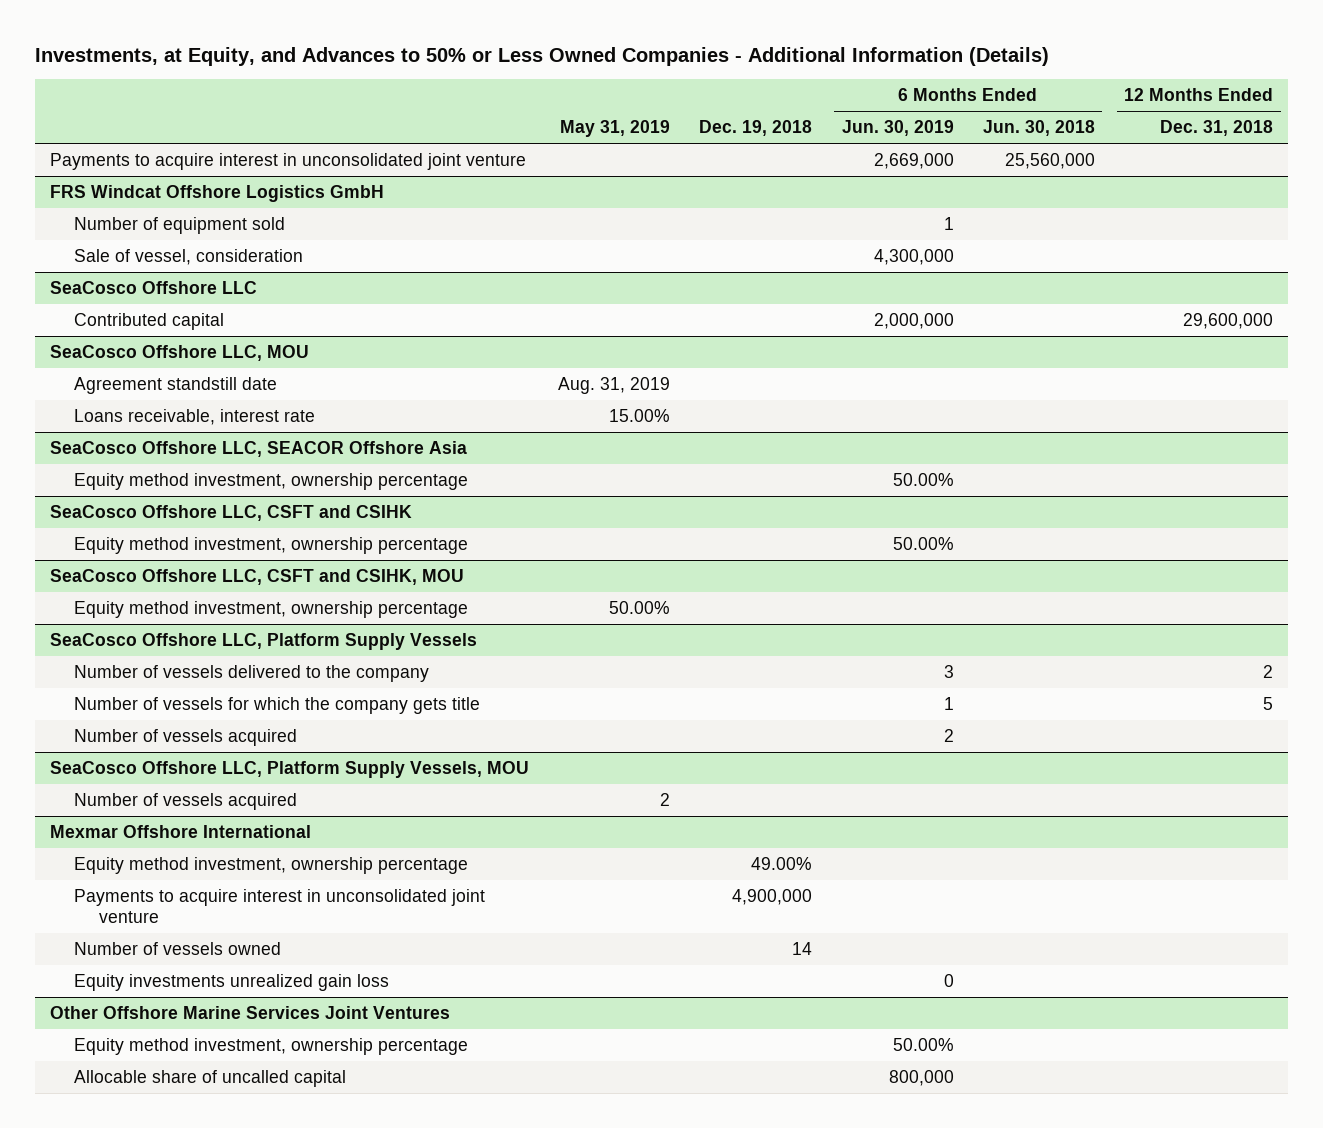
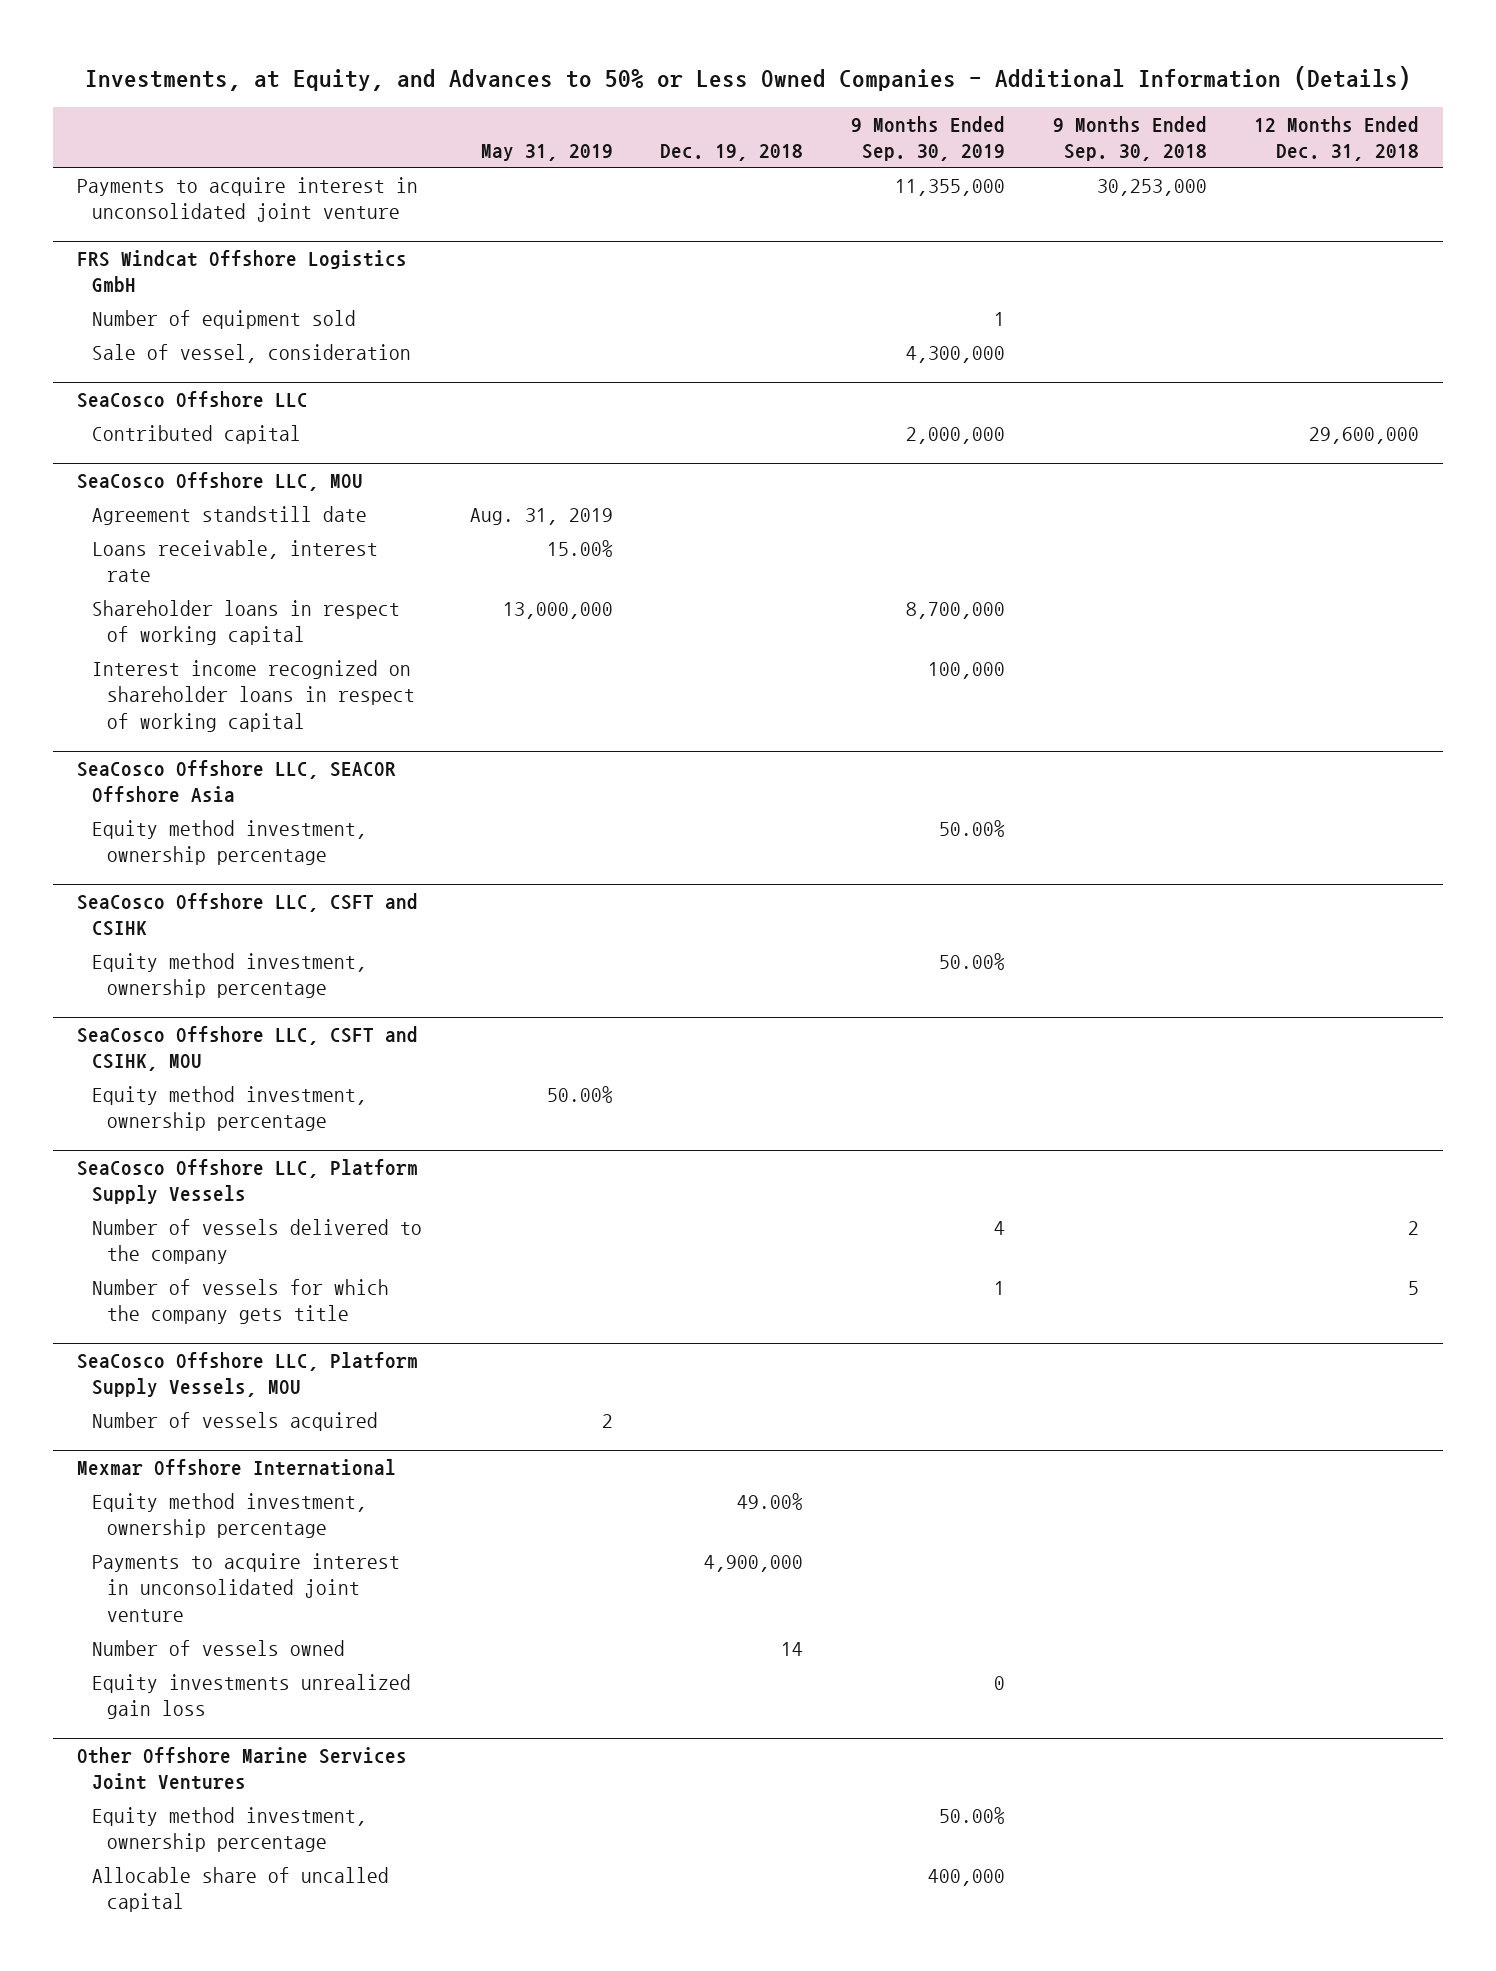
- | May 31, 2019 | Dec. 19, 2018 | 6 Months Ended Jun. 30, 2019 | 6 Months Ended Jun. 30, 2018 | 12 Months Ended Dec. 31, 2018
+ | May 31, 2019 | Dec. 19, 2018 | 9 Months Ended Sep. 30, 2019 | 9 Months Ended Sep. 30, 2018 | 12 Months Ended Dec. 31, 2018
@ SeaCosco Offshore LLC, MOU
+ Shareholder loans in respect of working capital | 13,000,000 | | 8,700,000 | |
+ Interest income recognized on shareholder loans in respect of working capital | | | 100,000 | |
@ SeaCosco Offshore LLC, Platform Supply Vessels
- Number of vessels acquired | | | 2 | |

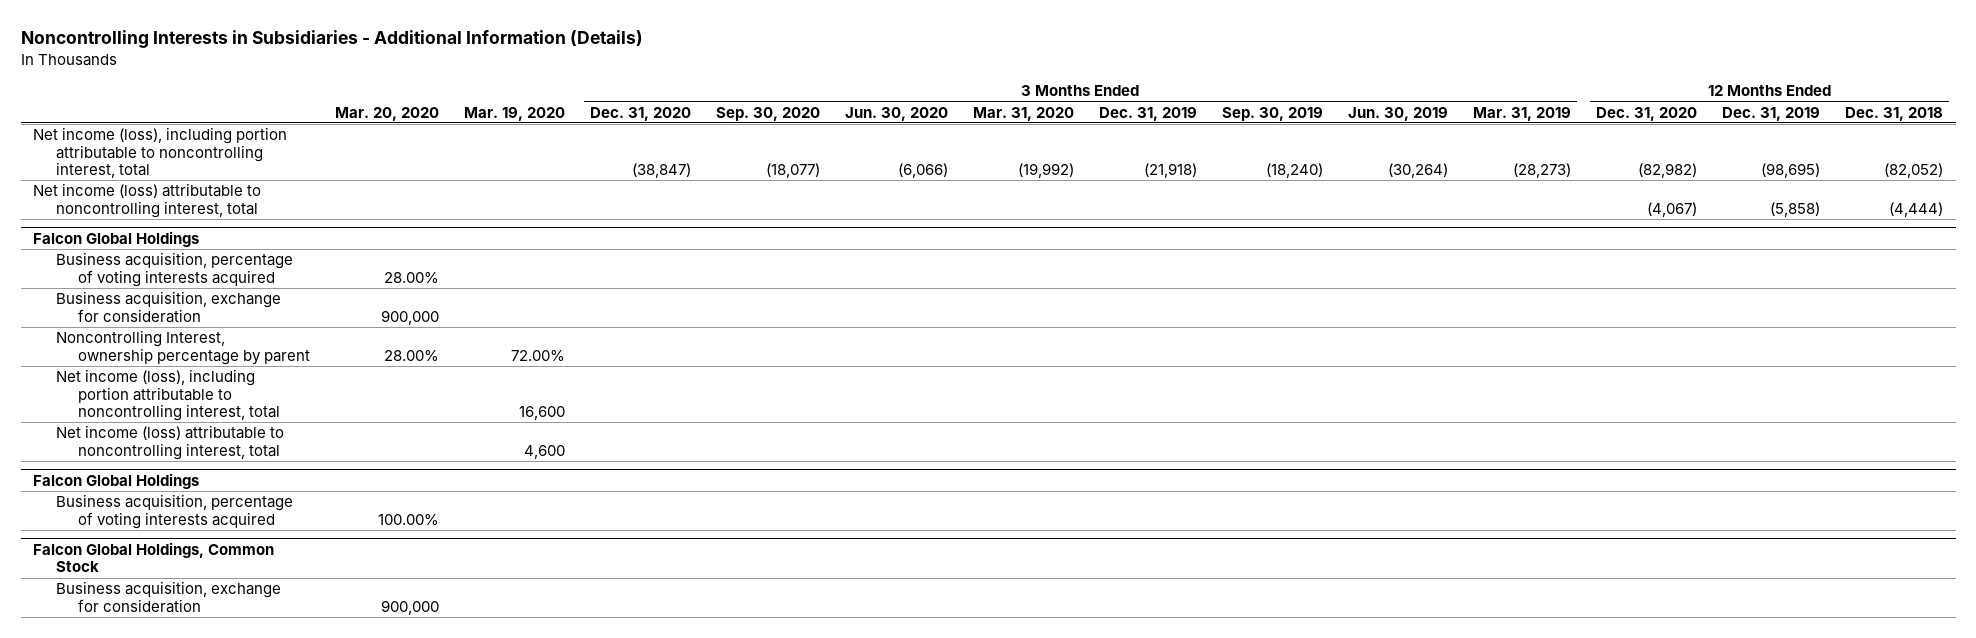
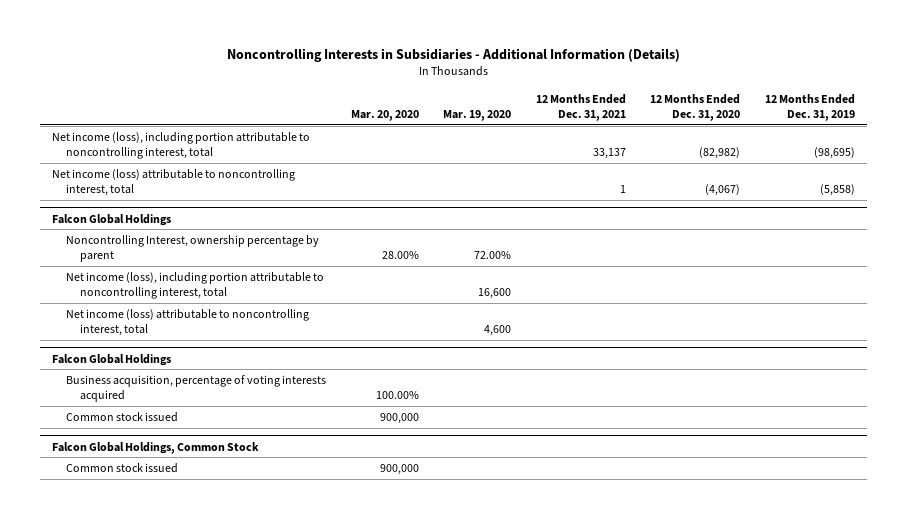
- | Mar. 20, 2020 | Mar. 19, 2020 | 3 Months Ended Dec. 31, 2020 | 3 Months Ended Sep. 30, 2020 | 3 Months Ended Jun. 30, 2020 | 3 Months Ended Mar. 31, 2020 | 3 Months Ended Dec. 31, 2019 | 3 Months Ended Sep. 30, 2019 | 3 Months Ended Jun. 30, 2019 | 3 Months Ended Mar. 31, 2019 | 12 Months Ended Dec. 31, 2020 | 12 Months Ended Dec. 31, 2019 | 12 Months Ended Dec. 31, 2018
+ | Mar. 20, 2020 | Mar. 19, 2020 | 12 Months Ended Dec. 31, 2021 | 12 Months Ended Dec. 31, 2020 | 12 Months Ended Dec. 31, 2019
@ Falcon Global Holdings
- Business acquisition, percentage of voting interests acquired | 28.00% | | | | | | | | | | | |
- Business acquisition, exchange for consideration | 900,000 | | | | | | | | | | | |
+ Common stock issued | 900,000 | | | |
@ Falcon Global Holdings, Common Stock
- Business acquisition, exchange for consideration | 900,000 | | | | | | | | | | | |
+ Common stock issued | 900,000 | | | |

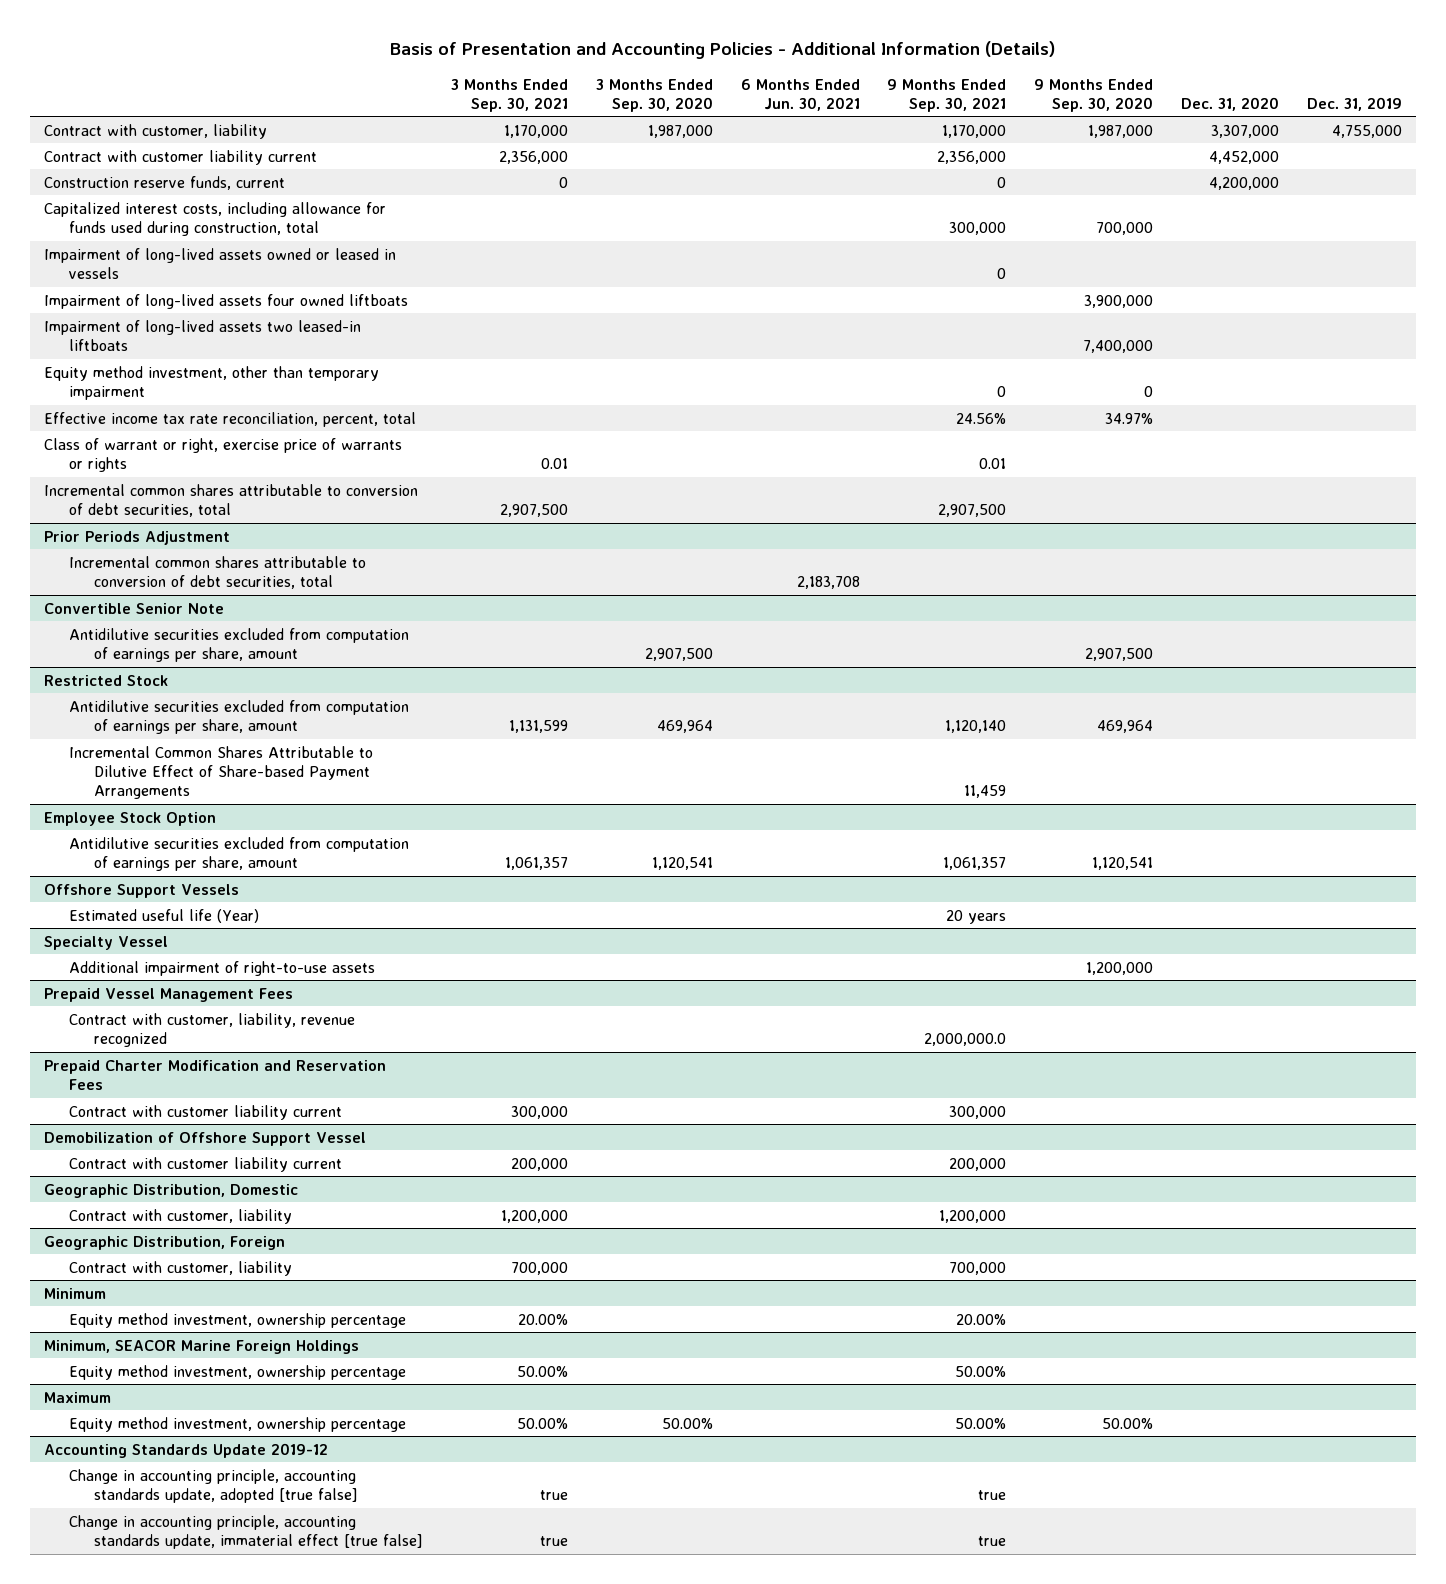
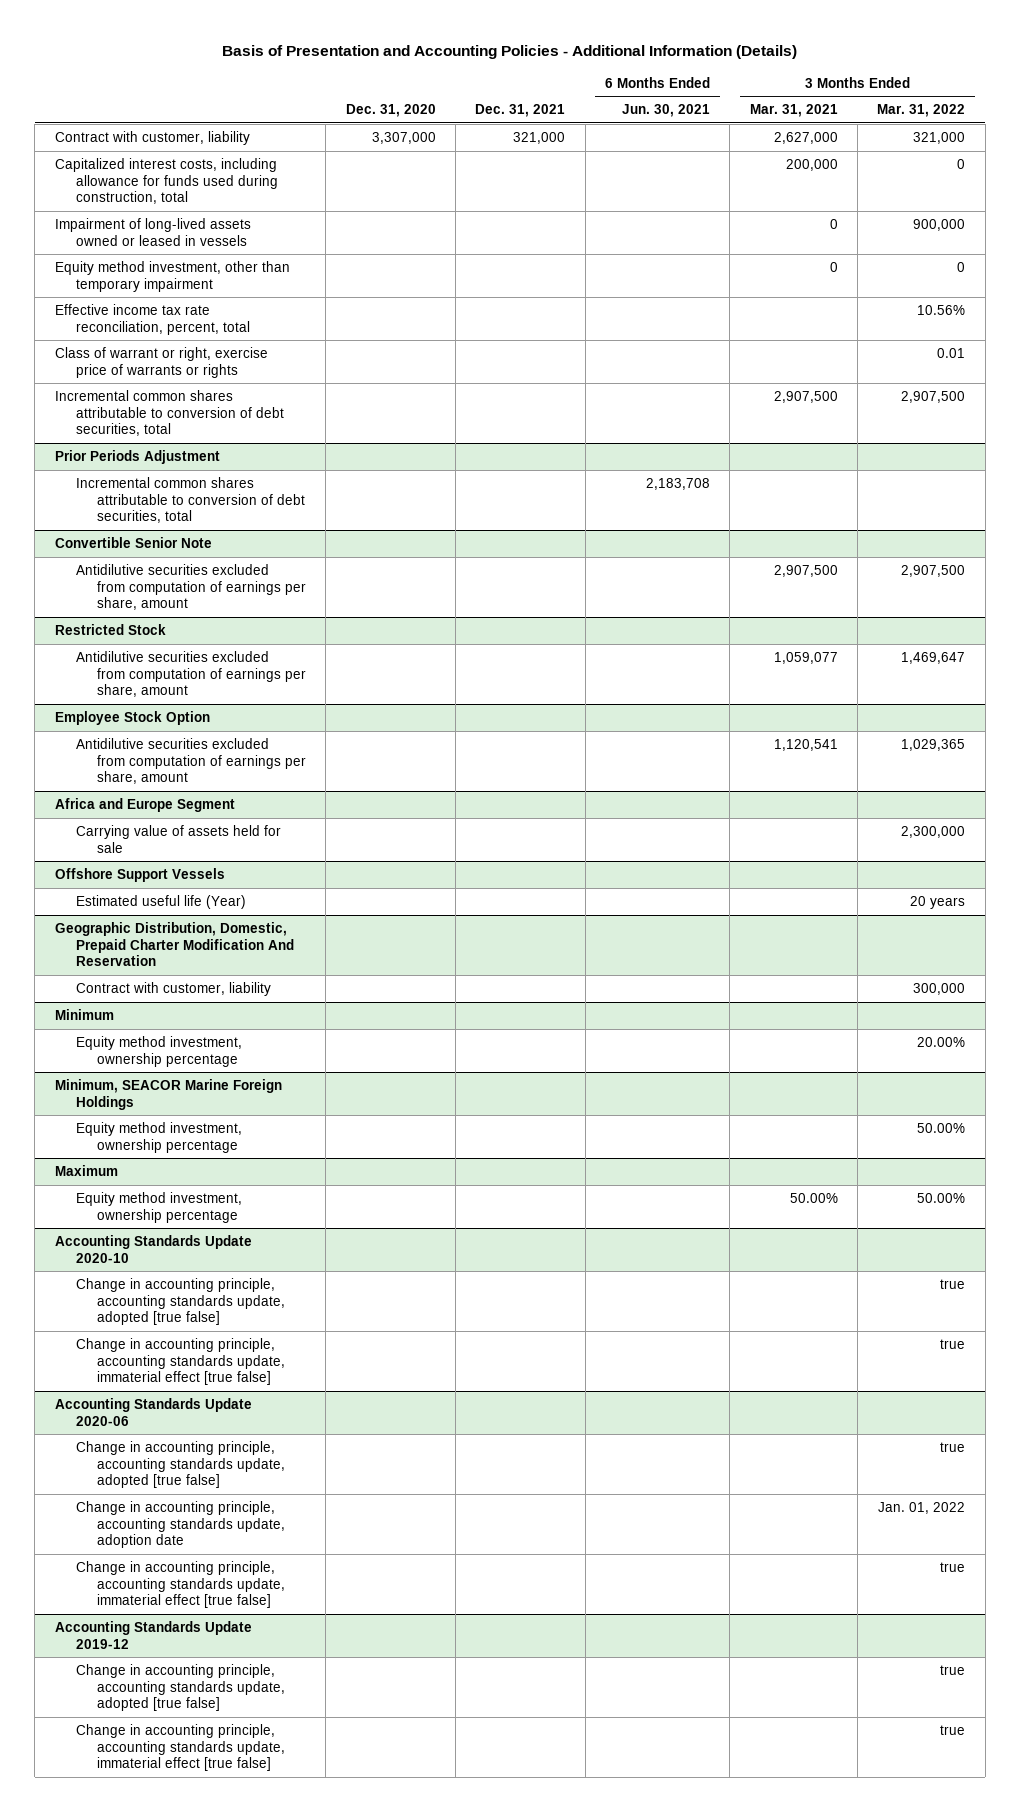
- | 3 Months Ended Sep. 30, 2021 | 3 Months Ended Sep. 30, 2020 | 6 Months Ended Jun. 30, 2021 | 9 Months Ended Sep. 30, 2021 | 9 Months Ended Sep. 30, 2020 | Dec. 31, 2020 | Dec. 31, 2019
+ | Dec. 31, 2020 | Dec. 31, 2021 | 6 Months Ended Jun. 30, 2021 | 3 Months Ended Mar. 31, 2021 | 3 Months Ended Mar. 31, 2022
- Contract with customer liability current | 2,356,000 | | | 2,356,000 | | 4,452,000 |
- Construction reserve funds, current | 0 | | | 0 | | 4,200,000 |
- Impairment of long-lived assets four owned liftboats | | | | | 3,900,000 | |
- Impairment of long-lived assets two leased-in liftboats | | | | | 7,400,000 | |
@ Restricted Stock
- Incremental Common Shares Attributable to Dilutive Effect of Share-based Payment Arrangements | | | | 11,459 | | |
+ Africa and Europe Segment
+ Carrying value of assets held for sale | | | | | 2,300,000
- Specialty Vessel
- Additional impairment of right-to-use assets | | | | | 1,200,000 | |
- Prepaid Vessel Management Fees
- Contract with customer, liability, revenue recognized | | | | 2,000,000.0 | | |
- Prepaid Charter Modification and Reservation Fees
- Contract with customer liability current | 300,000 | | | 300,000 | | |
- Demobilization of Offshore Support Vessel
- Contract with customer liability current | 200,000 | | | 200,000 | | |
- Geographic Distribution, Domestic
- Contract with customer, liability | 1,200,000 | | | 1,200,000 | | |
- Geographic Distribution, Foreign
- Contract with customer, liability | 700,000 | | | 700,000 | | |
+ Geographic Distribution, Domestic, Prepaid Charter Modification And Reservation
+ Contract with customer, liability | | | | | 300,000
+ Accounting Standards Update 2020-10
+ Change in accounting principle, accounting standards update, adopted [true false] | | | | | true
+ Change in accounting principle, accounting standards update, immaterial effect [true false] | | | | | true
+ Accounting Standards Update 2020-06
+ Change in accounting principle, accounting standards update, adopted [true false] | | | | | true
+ Change in accounting principle, accounting standards update, adoption date | | | | | Jan. 01, 2022
+ Change in accounting principle, accounting standards update, immaterial effect [true false] | | | | | true

